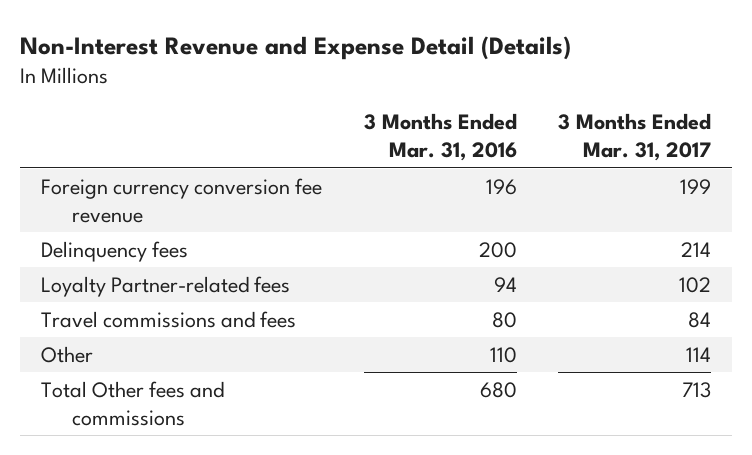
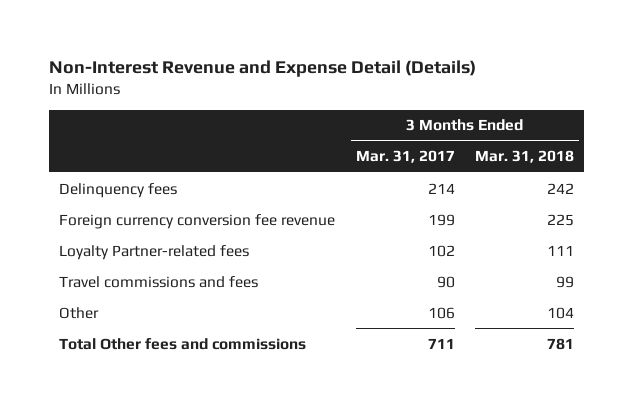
- | 3 Months Ended Mar. 31, 2016 | 3 Months Ended Mar. 31, 2017
+ | 3 Months Ended Mar. 31, 2017 | 3 Months Ended Mar. 31, 2018
moved down: Foreign currency conversion fee revenue | 199 | 225
- Travel commissions and fees | 80 | 84
- Other | 110 | 114
- Total Other fees and commissions | 680 | 713
+ Travel commissions and fees | 90 | 99
+ Other | 106 | 104
+ Total Other fees and commissions | 711 | 781

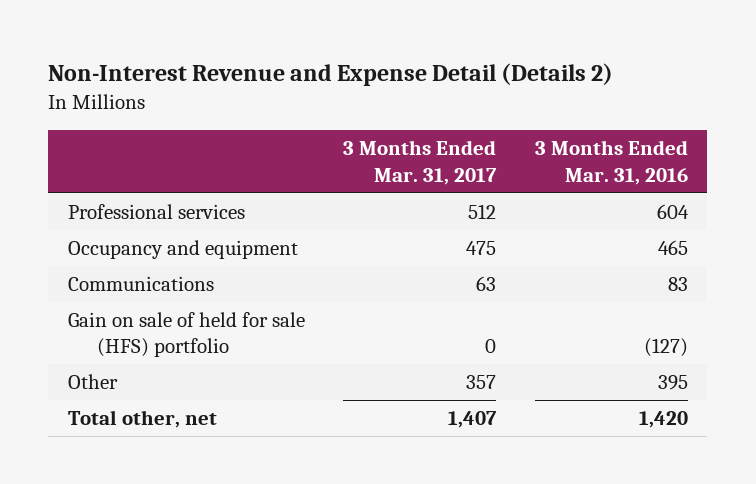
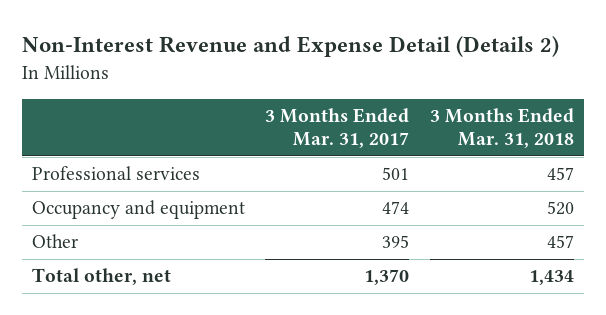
- | 3 Months Ended Mar. 31, 2017 | 3 Months Ended Mar. 31, 2016
+ | 3 Months Ended Mar. 31, 2017 | 3 Months Ended Mar. 31, 2018
- Professional services | 512 | 604
- Occupancy and equipment | 475 | 465
- Communications | 63 | 83
- Gain on sale of held for sale (HFS) portfolio | 0 | (127)
- Other | 357 | 395
- Total other, net | 1,407 | 1,420
+ Professional services | 501 | 457
+ Occupancy and equipment | 474 | 520
+ Other | 395 | 457
+ Total other, net | 1,370 | 1,434

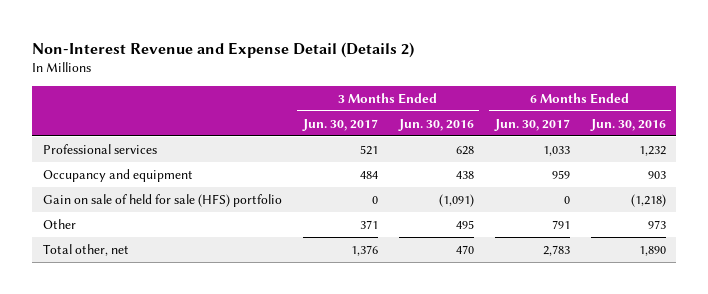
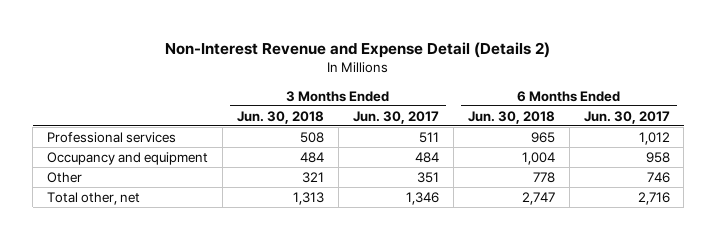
- | 3 Months Ended Jun. 30, 2017 | 3 Months Ended Jun. 30, 2016 | 6 Months Ended Jun. 30, 2017 | 6 Months Ended Jun. 30, 2016
+ | 3 Months Ended Jun. 30, 2018 | 3 Months Ended Jun. 30, 2017 | 6 Months Ended Jun. 30, 2018 | 6 Months Ended Jun. 30, 2017
- Professional services | 521 | 628 | 1,033 | 1,232
- Occupancy and equipment | 484 | 438 | 959 | 903
- Gain on sale of held for sale (HFS) portfolio | 0 | (1,091) | 0 | (1,218)
- Other | 371 | 495 | 791 | 973
- Total other, net | 1,376 | 470 | 2,783 | 1,890
+ Professional services | 508 | 511 | 965 | 1,012
+ Occupancy and equipment | 484 | 484 | 1,004 | 958
+ Other | 321 | 351 | 778 | 746
+ Total other, net | 1,313 | 1,346 | 2,747 | 2,716

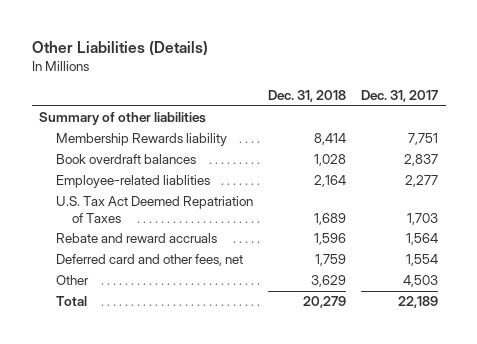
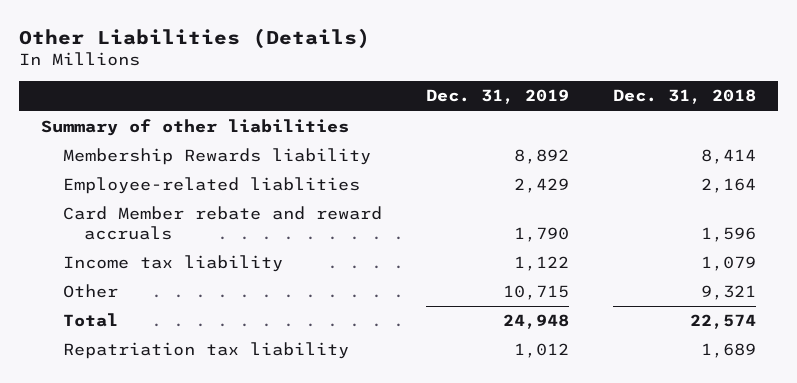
- | Dec. 31, 2018 | Dec. 31, 2017
+ | Dec. 31, 2019 | Dec. 31, 2018
- Book overdraft balances | 1,028 | 2,837
- U.S. Tax Act Deemed Repatriation of Taxes | 1,689 | 1,703
- Rebate and reward accruals | 1,596 | 1,564
- Deferred card and other fees, net | 1,759 | 1,554
- Other | 3,629 | 4,503
- Total | 20,279 | 22,189
+ Card Member rebate and reward accruals | 1,790 | 1,596
+ Income tax liability | 1,122 | 1,079
+ Other | 10,715 | 9,321
+ Total | 24,948 | 22,574
+ Repatriation tax liability | 1,012 | 1,689

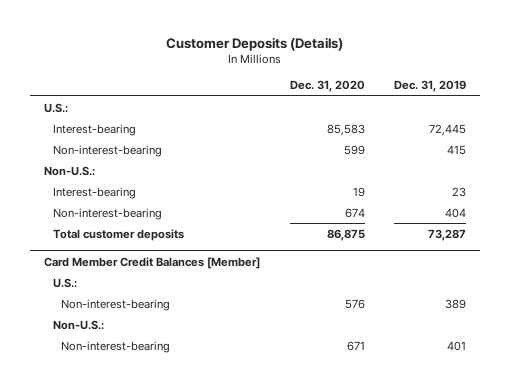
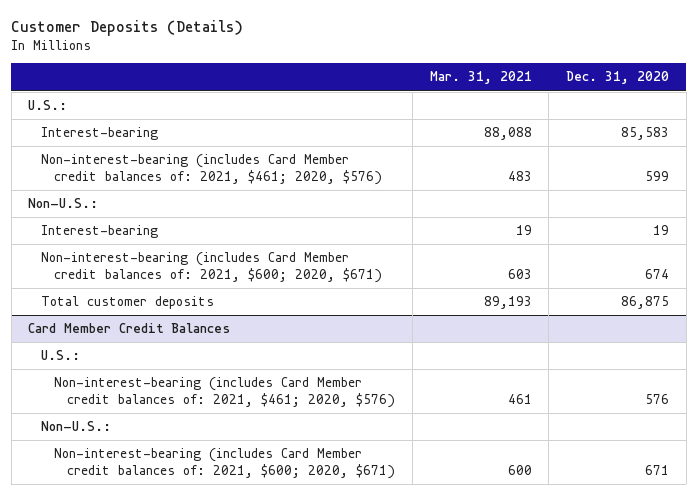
- | Dec. 31, 2020 | Dec. 31, 2019
+ | Mar. 31, 2021 | Dec. 31, 2020
- Non-interest-bearing | 599 | 415
+ Non-interest-bearing (includes Card Member credit balances of: 2021, $461; 2020, $576) | 483 | 599
- Non-interest-bearing | 674 | 404
+ Non-interest-bearing (includes Card Member credit balances of: 2021, $600; 2020, $671) | 603 | 674
- Card Member Credit Balances [Member]
+ Card Member Credit Balances
- Non-interest-bearing | 576 | 389
+ Non-interest-bearing (includes Card Member credit balances of: 2021, $461; 2020, $576) | 461 | 576
- Non-interest-bearing | 671 | 401
+ Non-interest-bearing (includes Card Member credit balances of: 2021, $600; 2020, $671) | 600 | 671

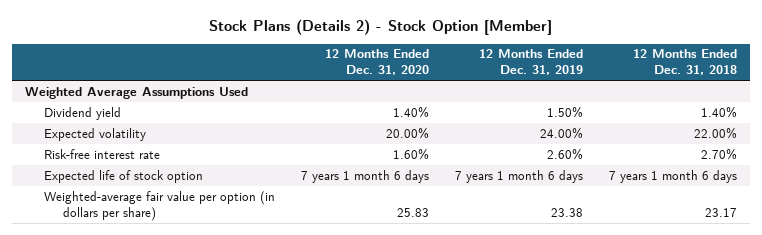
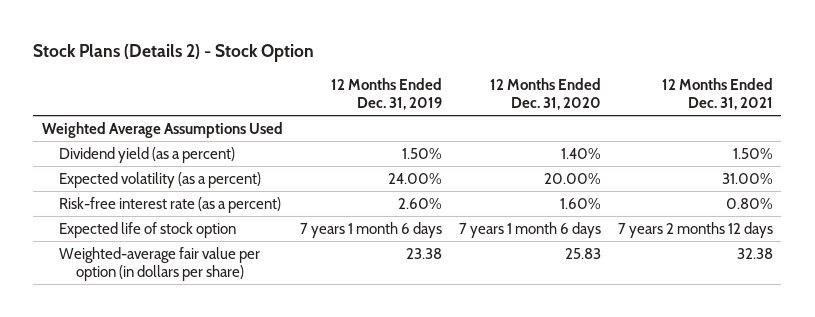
- Stock Plans (Details 2) - Stock Option [Member]
+ Stock Plans (Details 2) - Stock Option
- | 12 Months Ended Dec. 31, 2020 | 12 Months Ended Dec. 31, 2019 | 12 Months Ended Dec. 31, 2018
+ | 12 Months Ended Dec. 31, 2019 | 12 Months Ended Dec. 31, 2020 | 12 Months Ended Dec. 31, 2021
- Dividend yield | 1.40% | 1.50% | 1.40%
- Expected volatility | 20.00% | 24.00% | 22.00%
- Risk-free interest rate | 1.60% | 2.60% | 2.70%
+ Dividend yield (as a percent) | 1.50% | 1.40% | 1.50%
+ Expected volatility (as a percent) | 24.00% | 20.00% | 31.00%
+ Risk-free interest rate (as a percent) | 2.60% | 1.60% | 0.80%

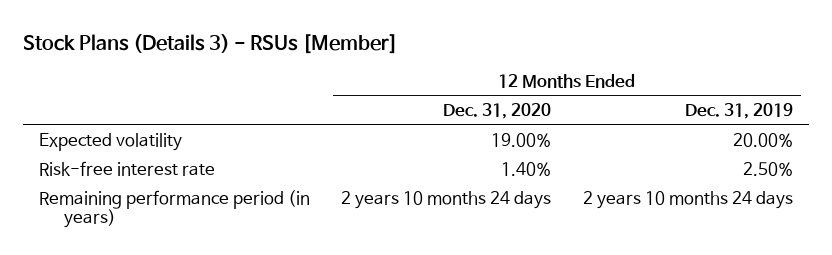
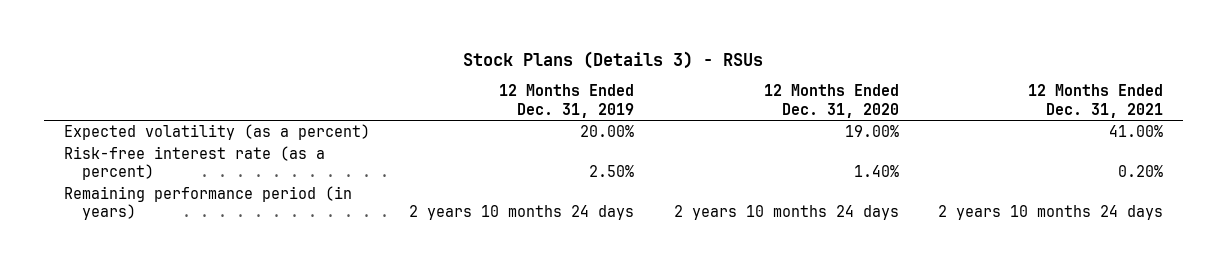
- Stock Plans (Details 3) - RSUs [Member]
+ Stock Plans (Details 3) - RSUs
- | 12 Months Ended Dec. 31, 2020 | 12 Months Ended Dec. 31, 2019
+ | 12 Months Ended Dec. 31, 2019 | 12 Months Ended Dec. 31, 2020 | 12 Months Ended Dec. 31, 2021
- Expected volatility | 19.00% | 20.00%
- Risk-free interest rate | 1.40% | 2.50%
+ Expected volatility (as a percent) | 20.00% | 19.00% | 41.00%
+ Risk-free interest rate (as a percent) | 2.50% | 1.40% | 0.20%

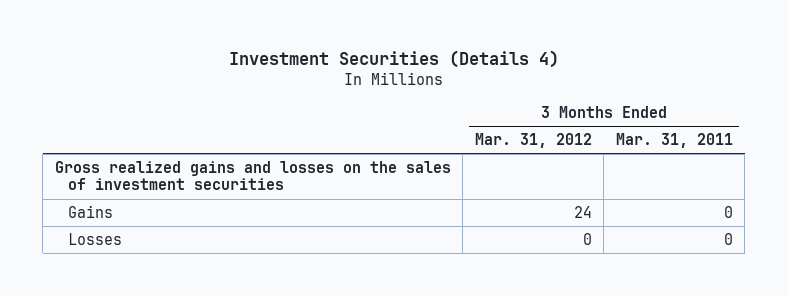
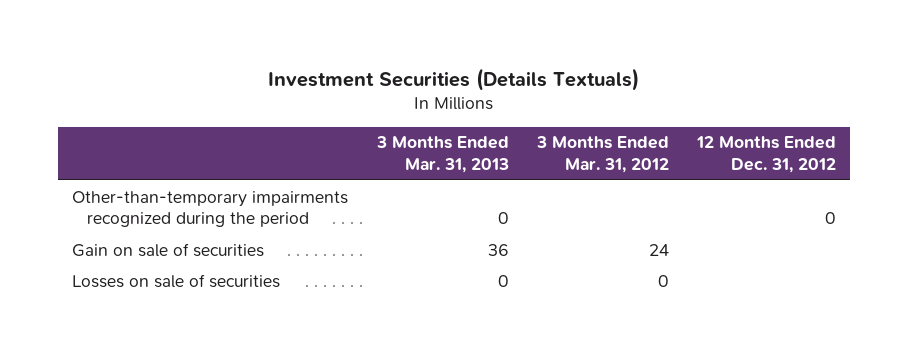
- Investment Securities (Details 4)
+ Investment Securities (Details Textuals)
- | 3 Months Ended Mar. 31, 2012 | 3 Months Ended Mar. 31, 2011
+ | 3 Months Ended Mar. 31, 2013 | 3 Months Ended Mar. 31, 2012 | 12 Months Ended Dec. 31, 2012
- Gross realized gains and losses on the sales of investment securities
- Gains | 24 | 0
- Losses | 0 | 0
+ Other-than-temporary impairments recognized during the period | 0 | | 0
+ Gain on sale of securities | 36 | 24 |
+ Losses on sale of securities | 0 | 0 |

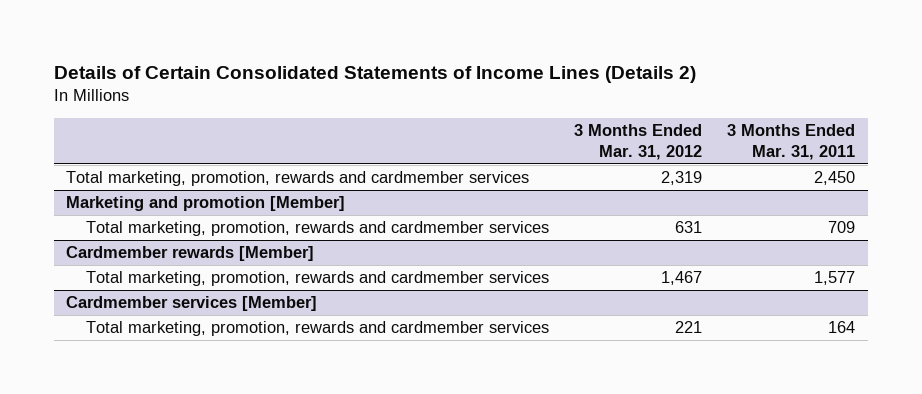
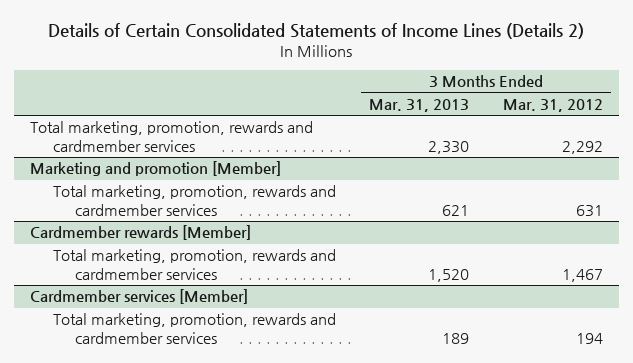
- | 3 Months Ended Mar. 31, 2012 | 3 Months Ended Mar. 31, 2011
+ | 3 Months Ended Mar. 31, 2013 | 3 Months Ended Mar. 31, 2012
- Total marketing, promotion, rewards and cardmember services | 2,319 | 2,450
+ Total marketing, promotion, rewards and cardmember services | 2,330 | 2,292
@ Cardmember services [Member]
- Total marketing, promotion, rewards and cardmember services | 221 | 164
+ Total marketing, promotion, rewards and cardmember services | 189 | 194

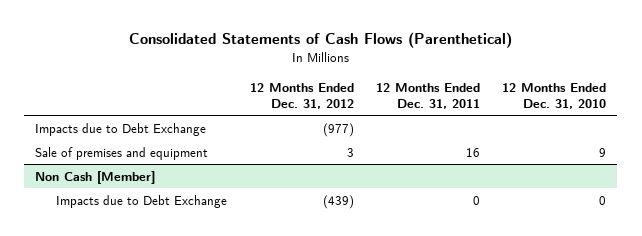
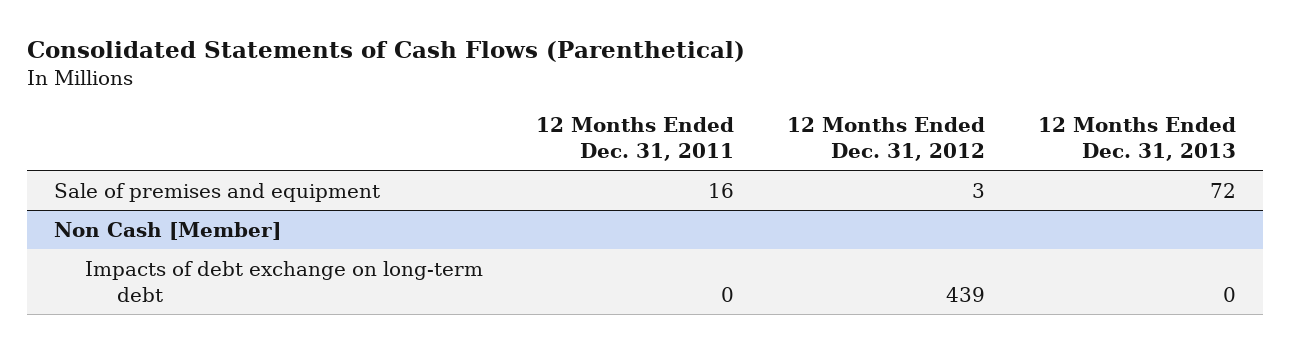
- | 12 Months Ended Dec. 31, 2012 | 12 Months Ended Dec. 31, 2011 | 12 Months Ended Dec. 31, 2010
+ | 12 Months Ended Dec. 31, 2011 | 12 Months Ended Dec. 31, 2012 | 12 Months Ended Dec. 31, 2013
- Impacts due to Debt Exchange | (977) | |
@ Non Cash [Member]
- Impacts due to Debt Exchange | (439) | 0 | 0
+ Impacts of debt exchange on long-term debt | 0 | 439 | 0

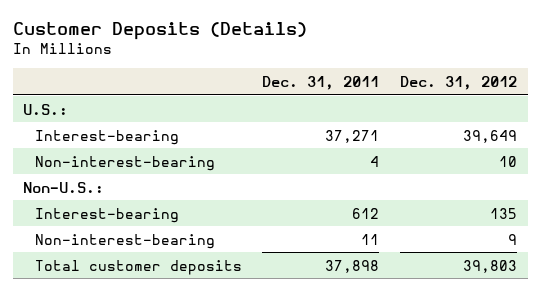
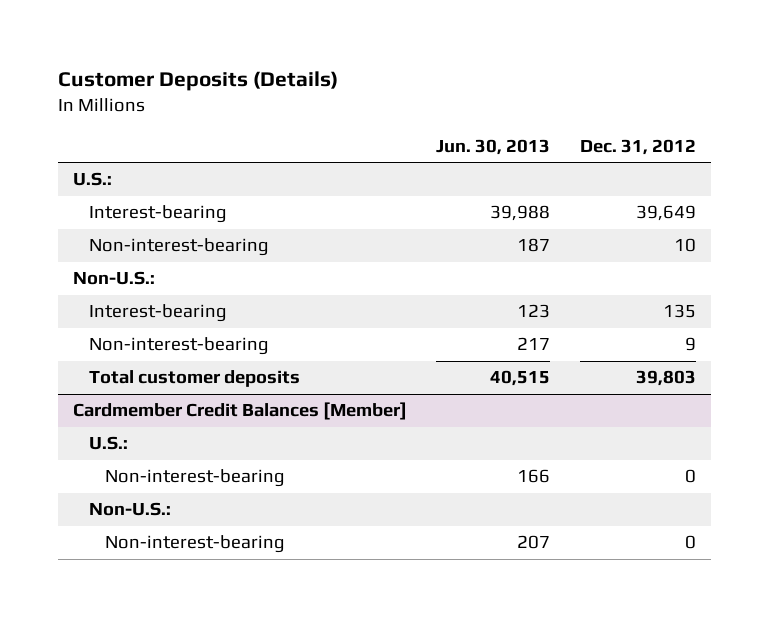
- | Dec. 31, 2011 | Dec. 31, 2012
+ | Jun. 30, 2013 | Dec. 31, 2012
+ Cardmember Credit Balances [Member]
+ U.S.:
+ Non-interest-bearing | 166 | 0
+ Non-U.S.:
+ Non-interest-bearing | 207 | 0

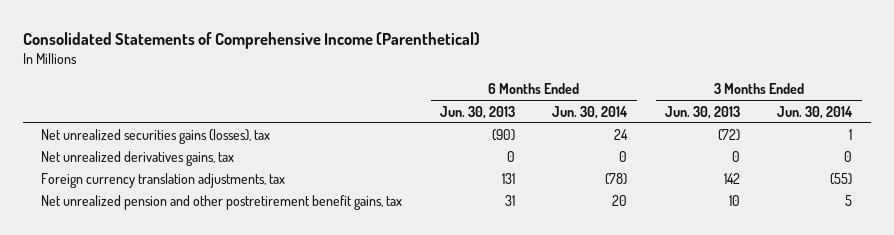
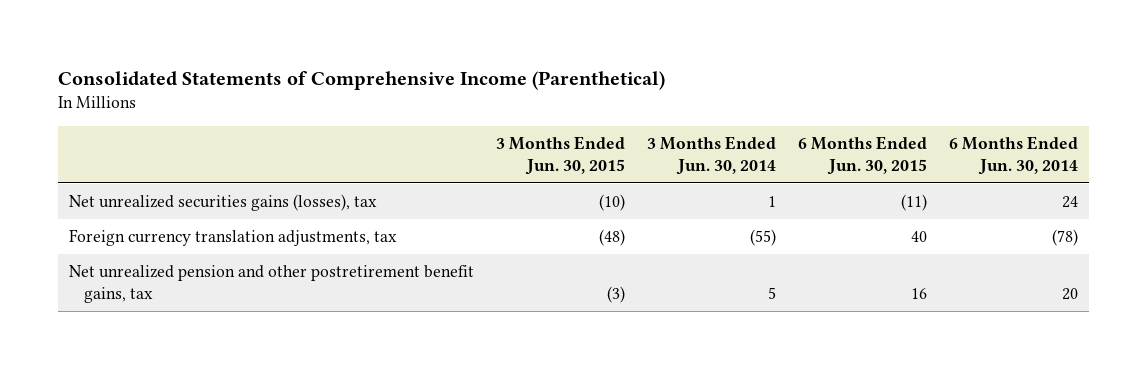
- | 6 Months Ended Jun. 30, 2013 | 6 Months Ended Jun. 30, 2014 | 3 Months Ended Jun. 30, 2013 | 3 Months Ended Jun. 30, 2014
+ | 3 Months Ended Jun. 30, 2015 | 3 Months Ended Jun. 30, 2014 | 6 Months Ended Jun. 30, 2015 | 6 Months Ended Jun. 30, 2014
- Net unrealized derivatives gains, tax | 0 | 0 | 0 | 0

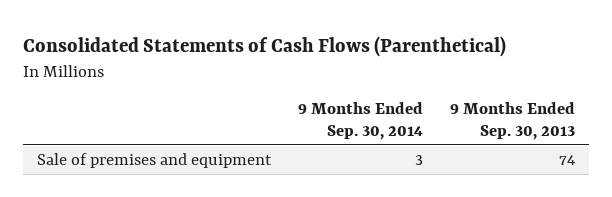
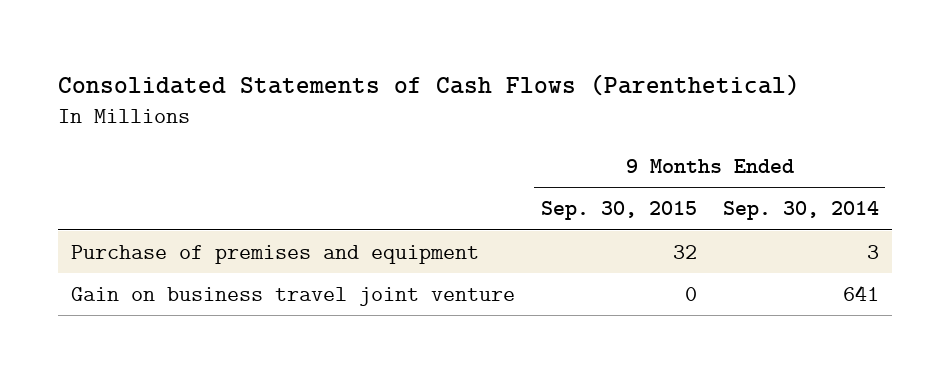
- | 9 Months Ended Sep. 30, 2014 | 9 Months Ended Sep. 30, 2013
+ | 9 Months Ended Sep. 30, 2015 | 9 Months Ended Sep. 30, 2014
- Sale of premises and equipment | 3 | 74
+ Purchase of premises and equipment | 32 | 3
+ Gain on business travel joint venture | 0 | 641

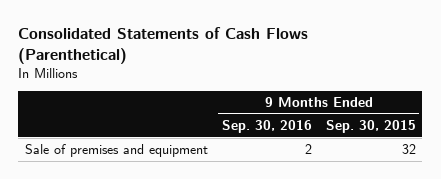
- | 9 Months Ended Sep. 30, 2015 | 9 Months Ended Sep. 30, 2014
+ | 9 Months Ended Sep. 30, 2016 | 9 Months Ended Sep. 30, 2015
- Purchase of premises and equipment | 32 | 3
- Gain on business travel joint venture | 0 | 641
+ Sale of premises and equipment | 2 | 32

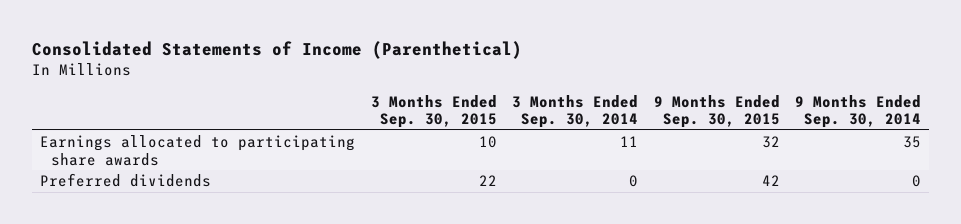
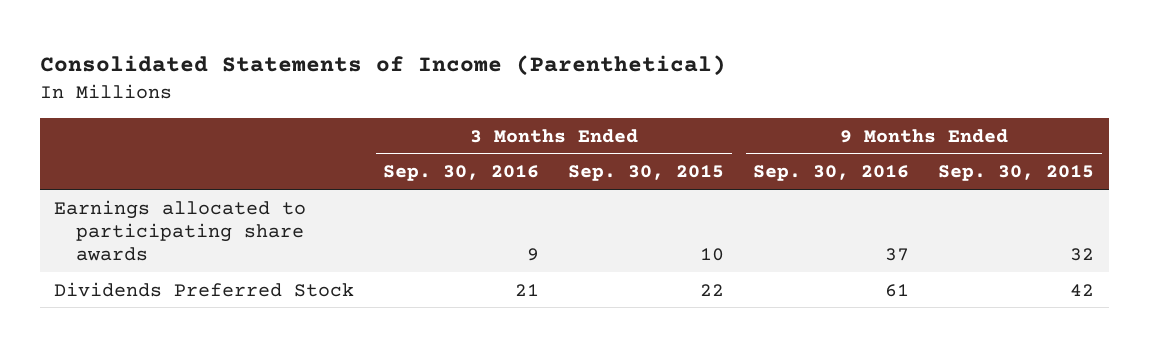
- | 3 Months Ended Sep. 30, 2015 | 3 Months Ended Sep. 30, 2014 | 9 Months Ended Sep. 30, 2015 | 9 Months Ended Sep. 30, 2014
+ | 3 Months Ended Sep. 30, 2016 | 3 Months Ended Sep. 30, 2015 | 9 Months Ended Sep. 30, 2016 | 9 Months Ended Sep. 30, 2015
- Preferred dividends | 22 | 0 | 42 | 0
+ Dividends Preferred Stock | 21 | 22 | 61 | 42

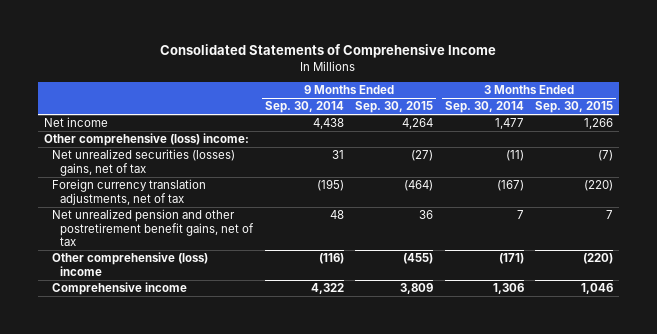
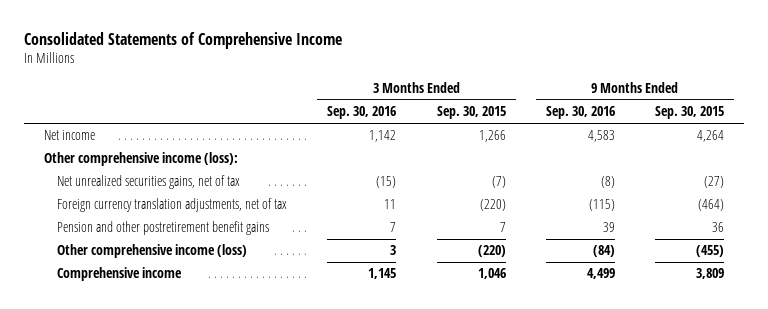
- | 9 Months Ended Sep. 30, 2014 | 9 Months Ended Sep. 30, 2015 | 3 Months Ended Sep. 30, 2014 | 3 Months Ended Sep. 30, 2015
+ | 3 Months Ended Sep. 30, 2016 | 3 Months Ended Sep. 30, 2015 | 9 Months Ended Sep. 30, 2016 | 9 Months Ended Sep. 30, 2015
- Other comprehensive (loss) income:
- Net unrealized securities (losses) gains, net of tax | 31 | (27) | (11) | (7)
+ Other comprehensive income (loss):
+ Net unrealized securities gains, net of tax | (15) | (7) | (8) | (27)
- Net unrealized pension and other postretirement benefit gains, net of tax | 48 | 36 | 7 | 7
- Other comprehensive (loss) income | (116) | (455) | (171) | (220)
+ Pension and other postretirement benefit gains | 7 | 7 | 39 | 36
+ Other comprehensive income (loss) | 3 | (220) | (84) | (455)

